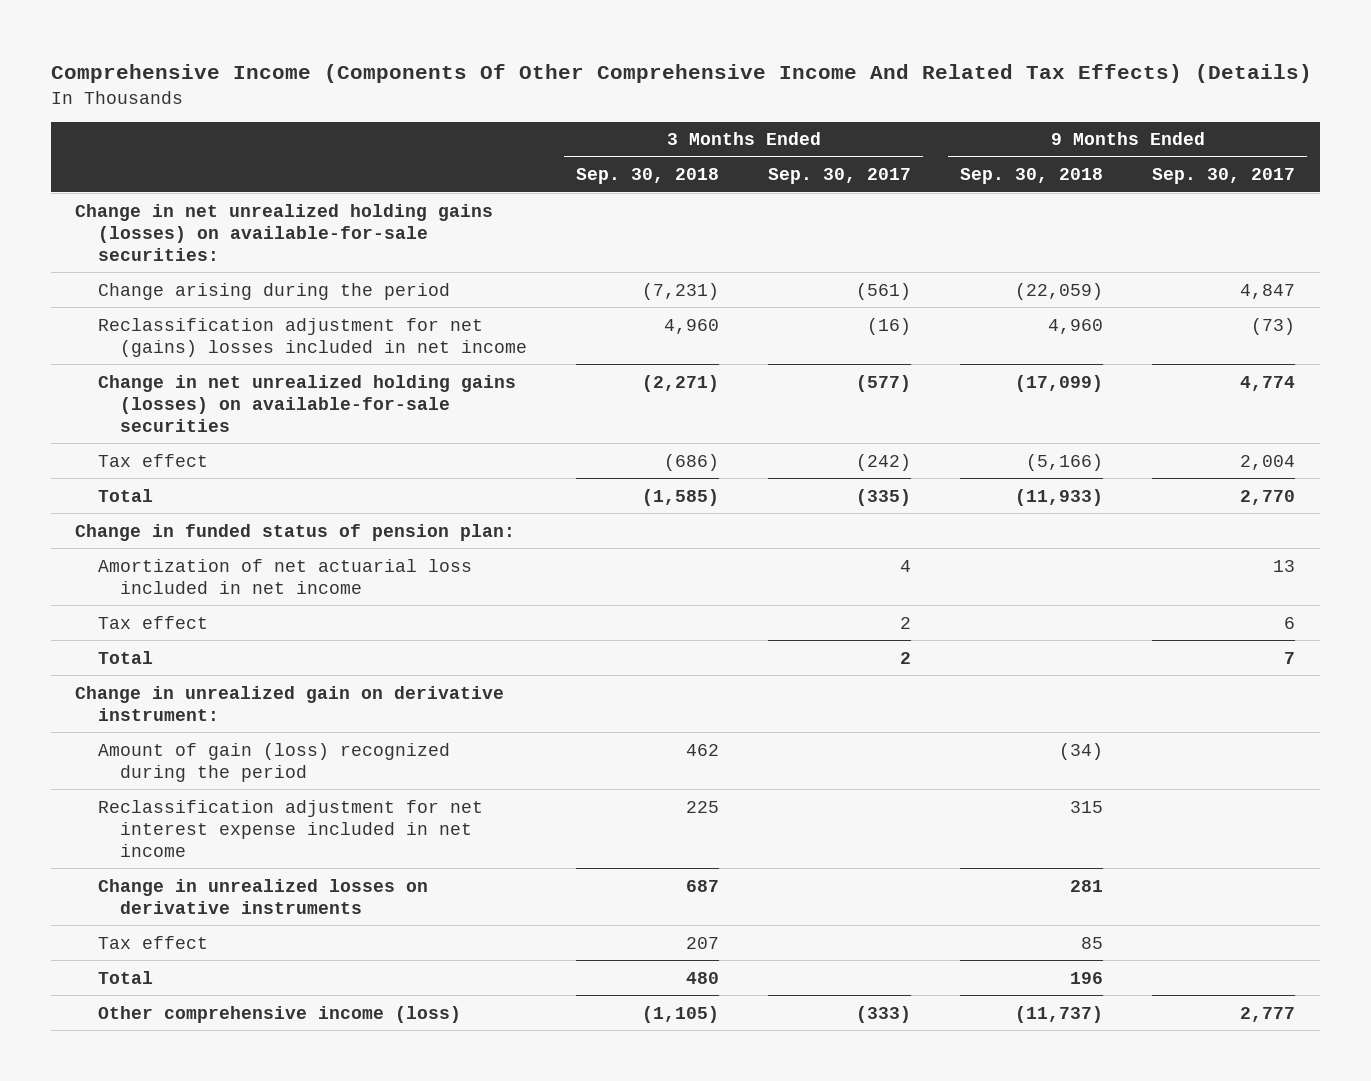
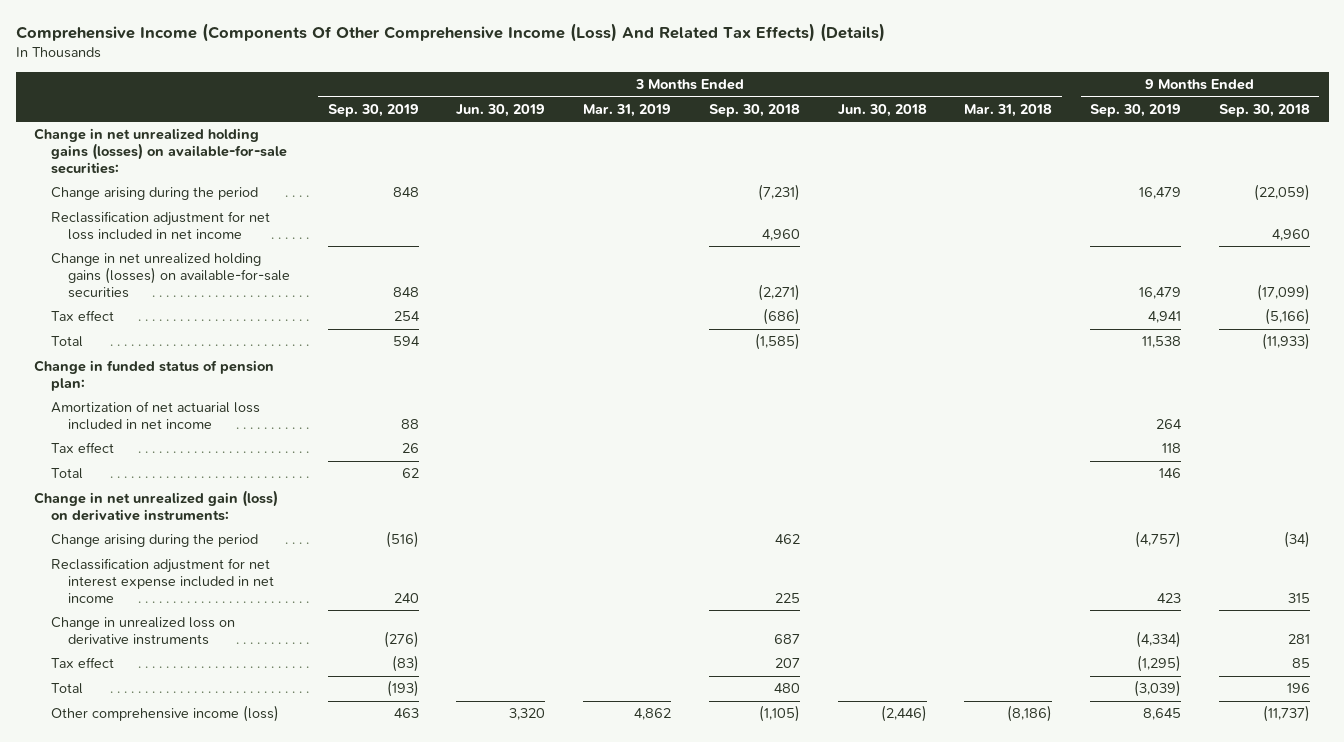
- Comprehensive Income (Components Of Other Comprehensive Income And Related Tax Effects) (Details)
+ Comprehensive Income (Components Of Other Comprehensive Income (Loss) And Related Tax Effects) (Details)
- | 3 Months Ended Sep. 30, 2018 | 3 Months Ended Sep. 30, 2017 | 9 Months Ended Sep. 30, 2018 | 9 Months Ended Sep. 30, 2017
+ | 3 Months Ended Sep. 30, 2019 | 3 Months Ended Jun. 30, 2019 | 3 Months Ended Mar. 31, 2019 | 3 Months Ended Sep. 30, 2018 | 3 Months Ended Jun. 30, 2018 | 3 Months Ended Mar. 31, 2018 | 9 Months Ended Sep. 30, 2019 | 9 Months Ended Sep. 30, 2018
- Reclassification adjustment for net (gains) losses included in net income | 4,960 | (16) | 4,960 | (73)
+ Reclassification adjustment for net loss included in net income | | | | 4,960 | | | | 4,960
- Change in unrealized gain on derivative instrument:
- Amount of gain (loss) recognized during the period | 462 | | (34) |
+ Change in net unrealized gain (loss) on derivative instruments:
+ Change arising during the period | (516) | | | 462 | | | (4,757) | (34)
- Change in unrealized losses on derivative instruments | 687 | | 281 |
+ Change in unrealized loss on derivative instruments | (276) | | | 687 | | | (4,334) | 281

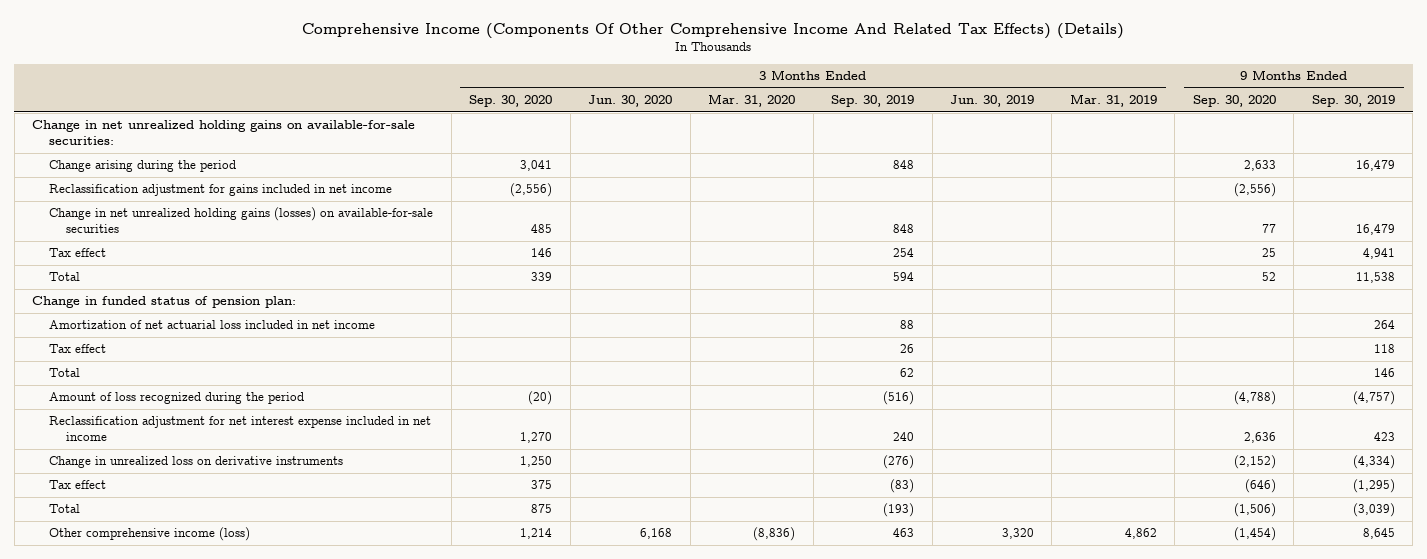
- Comprehensive Income (Components Of Other Comprehensive Income (Loss) And Related Tax Effects) (Details)
+ Comprehensive Income (Components Of Other Comprehensive Income And Related Tax Effects) (Details)
- | 3 Months Ended Sep. 30, 2019 | 3 Months Ended Jun. 30, 2019 | 3 Months Ended Mar. 31, 2019 | 3 Months Ended Sep. 30, 2018 | 3 Months Ended Jun. 30, 2018 | 3 Months Ended Mar. 31, 2018 | 9 Months Ended Sep. 30, 2019 | 9 Months Ended Sep. 30, 2018
+ | 3 Months Ended Sep. 30, 2020 | 3 Months Ended Jun. 30, 2020 | 3 Months Ended Mar. 31, 2020 | 3 Months Ended Sep. 30, 2019 | 3 Months Ended Jun. 30, 2019 | 3 Months Ended Mar. 31, 2019 | 9 Months Ended Sep. 30, 2020 | 9 Months Ended Sep. 30, 2019
- Change in net unrealized holding gains (losses) on available-for-sale securities:
+ Change in net unrealized holding gains on available-for-sale securities:
- Reclassification adjustment for net loss included in net income | | | | 4,960 | | | | 4,960
+ Reclassification adjustment for gains included in net income | (2,556) | | | | | | (2,556) |
- Change in net unrealized gain (loss) on derivative instruments:
- Change arising during the period | (516) | | | 462 | | | (4,757) | (34)
+ Amount of loss recognized during the period | (20) | | | (516) | | | (4,788) | (4,757)

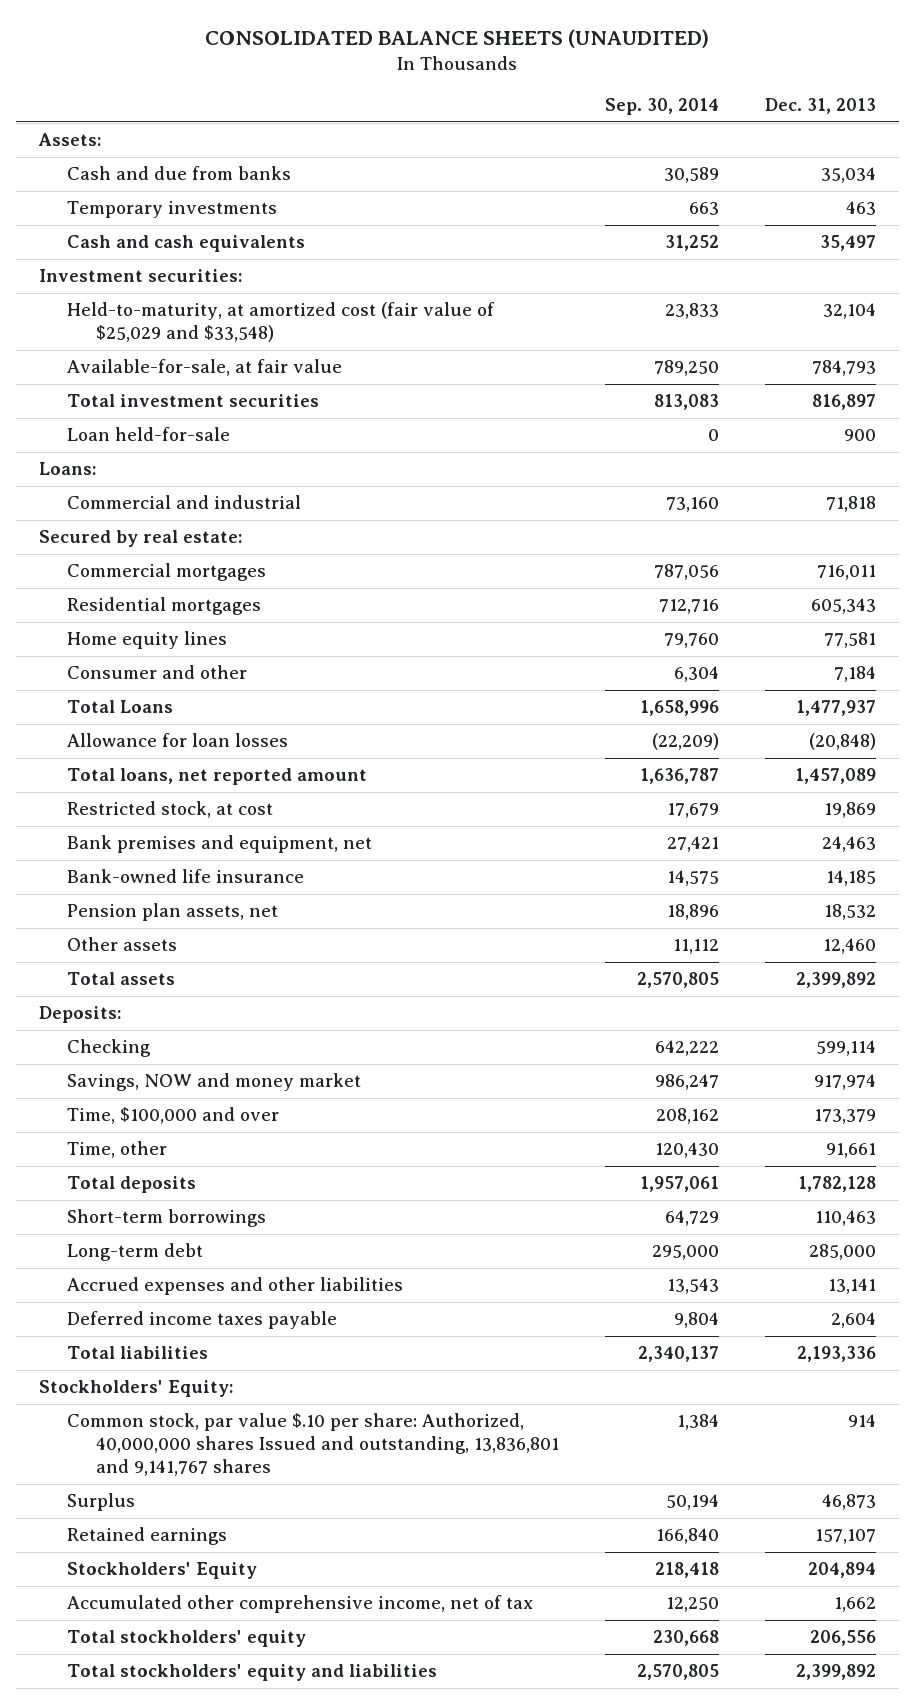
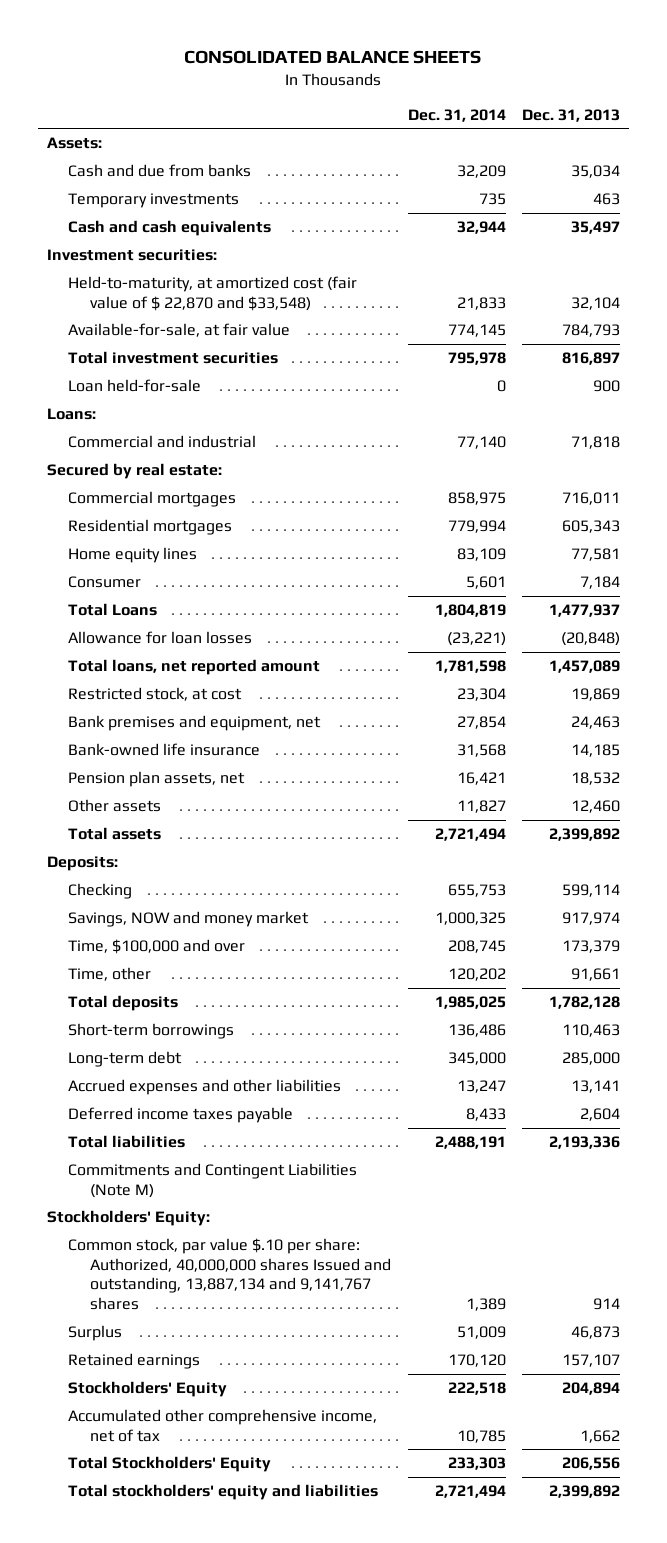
- CONSOLIDATED BALANCE SHEETS (UNAUDITED)
+ CONSOLIDATED BALANCE SHEETS
- | Sep. 30, 2014 | Dec. 31, 2013
+ | Dec. 31, 2014 | Dec. 31, 2013
- Held-to-maturity, at amortized cost (fair value of $25,029 and $33,548) | 23,833 | 32,104
+ Held-to-maturity, at amortized cost (fair value of $ 22,870 and $33,548) | 21,833 | 32,104
- Consumer and other | 6,304 | 7,184
+ Consumer | 5,601 | 7,184
+ Commitments and Contingent Liabilities (Note M)
- Common stock, par value $.10 per share: Authorized, 40,000,000 shares Issued and outstanding, 13,836,801 and 9,141,767 shares | 1,384 | 914
+ Common stock, par value $.10 per share: Authorized, 40,000,000 shares Issued and outstanding, 13,887,134 and 9,141,767 shares | 1,389 | 914
- Total stockholders' equity | 230,668 | 206,556
+ Total Stockholders' Equity | 233,303 | 206,556

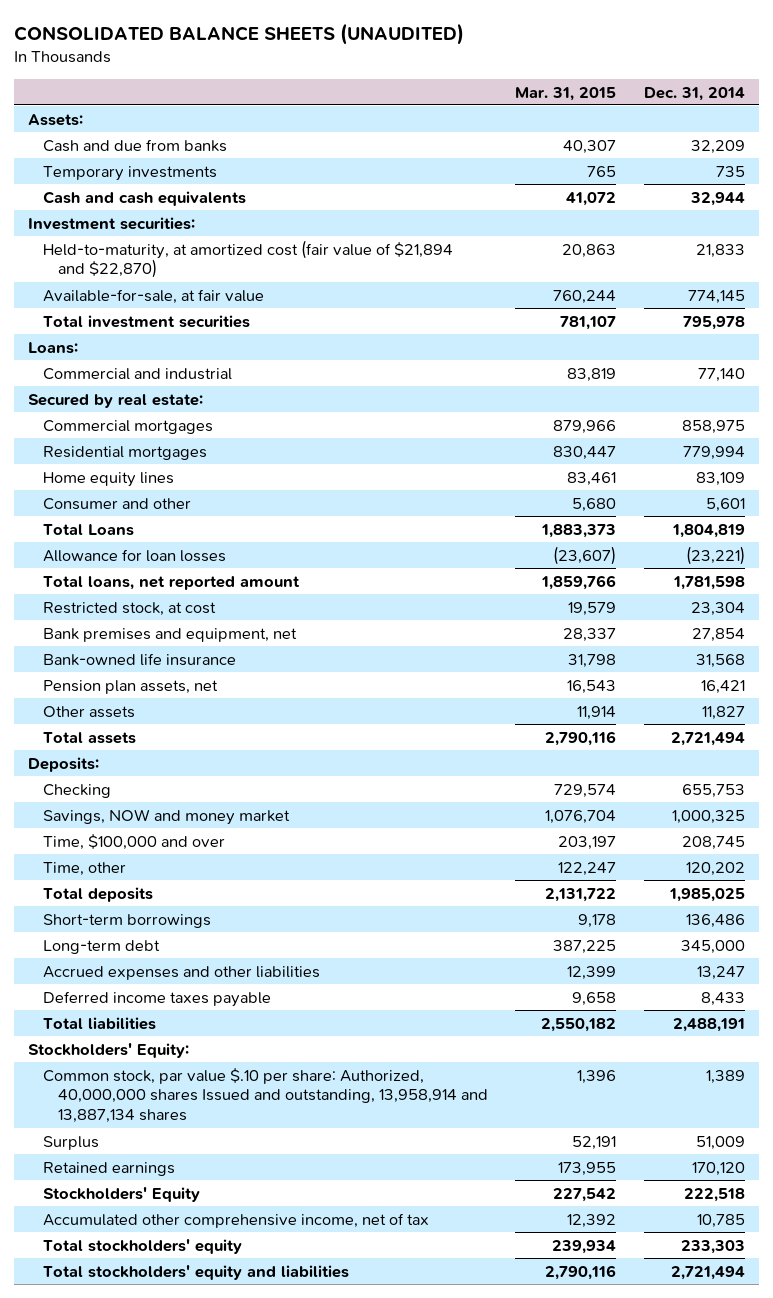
- CONSOLIDATED BALANCE SHEETS
+ CONSOLIDATED BALANCE SHEETS (UNAUDITED)
- | Dec. 31, 2014 | Dec. 31, 2013
+ | Mar. 31, 2015 | Dec. 31, 2014
- Held-to-maturity, at amortized cost (fair value of $ 22,870 and $33,548) | 21,833 | 32,104
+ Held-to-maturity, at amortized cost (fair value of $21,894 and $22,870) | 20,863 | 21,833
- Loan held-for-sale | 0 | 900
- Consumer | 5,601 | 7,184
+ Consumer and other | 5,680 | 5,601
- Commitments and Contingent Liabilities (Note M)
- Common stock, par value $.10 per share: Authorized, 40,000,000 shares Issued and outstanding, 13,887,134 and 9,141,767 shares | 1,389 | 914
+ Common stock, par value $.10 per share: Authorized, 40,000,000 shares Issued and outstanding, 13,958,914 and 13,887,134 shares | 1,396 | 1,389
- Total Stockholders' Equity | 233,303 | 206,556
+ Total stockholders' equity | 239,934 | 233,303

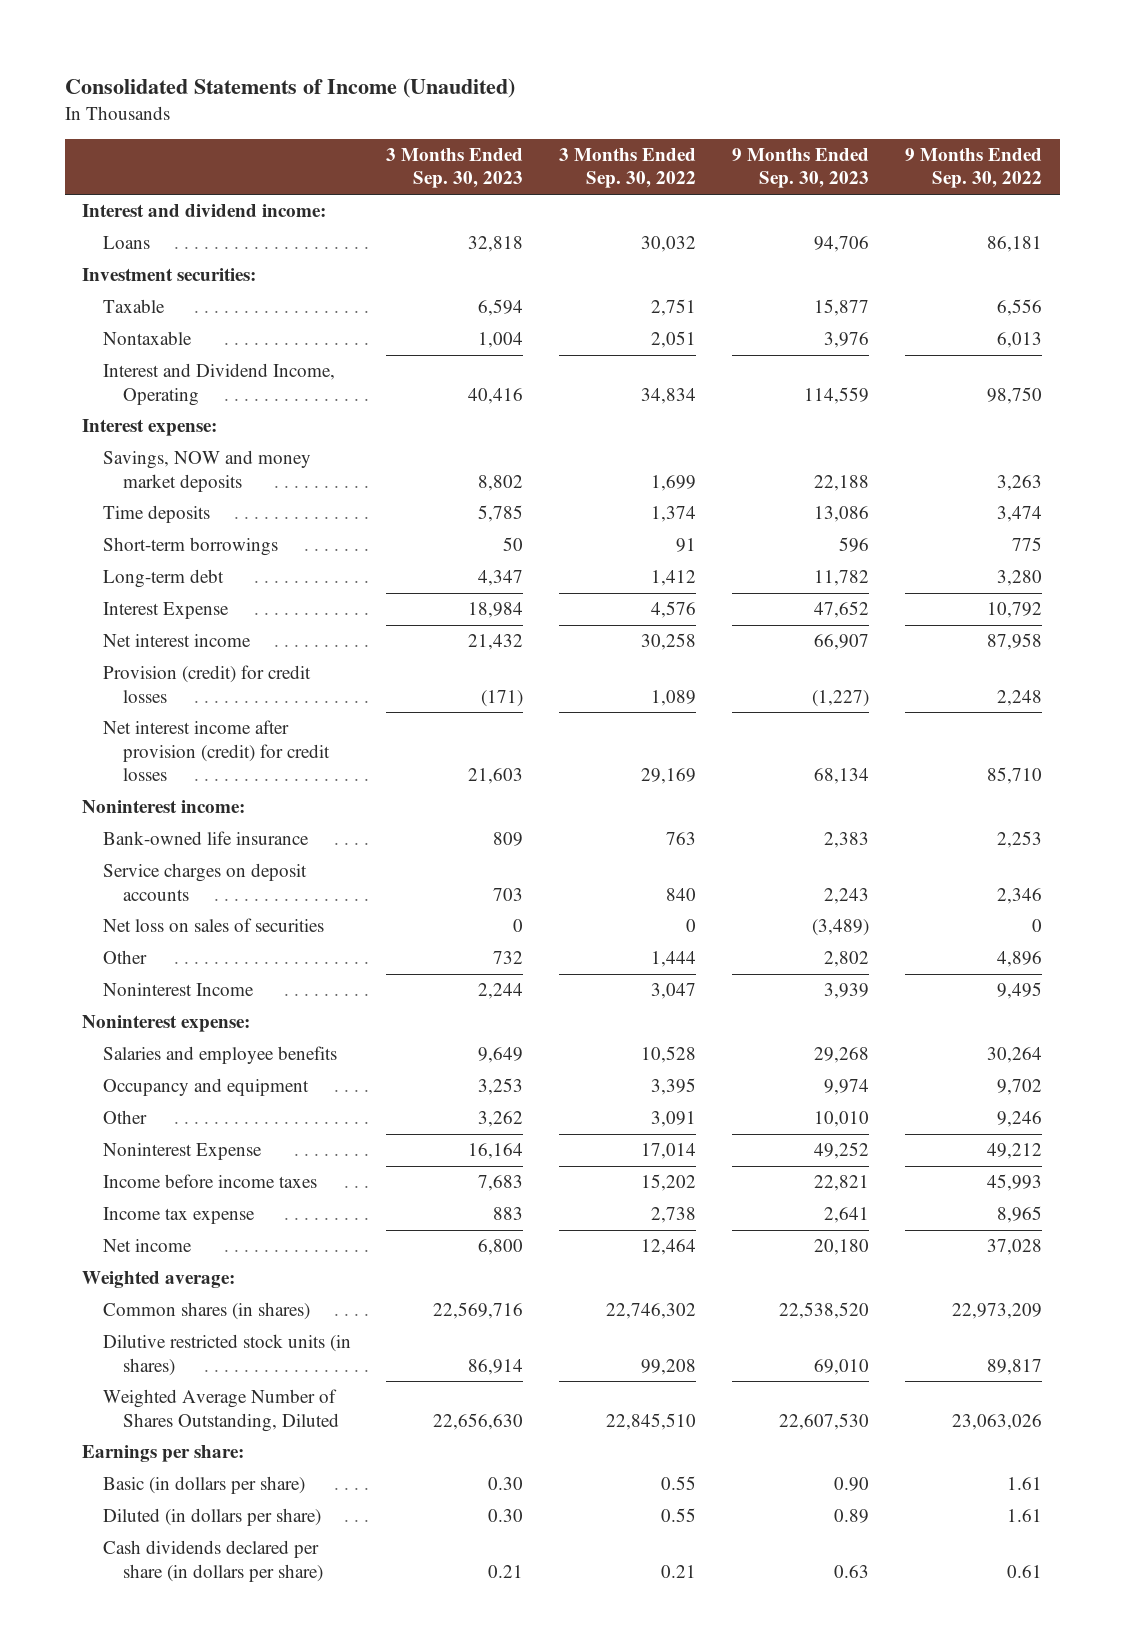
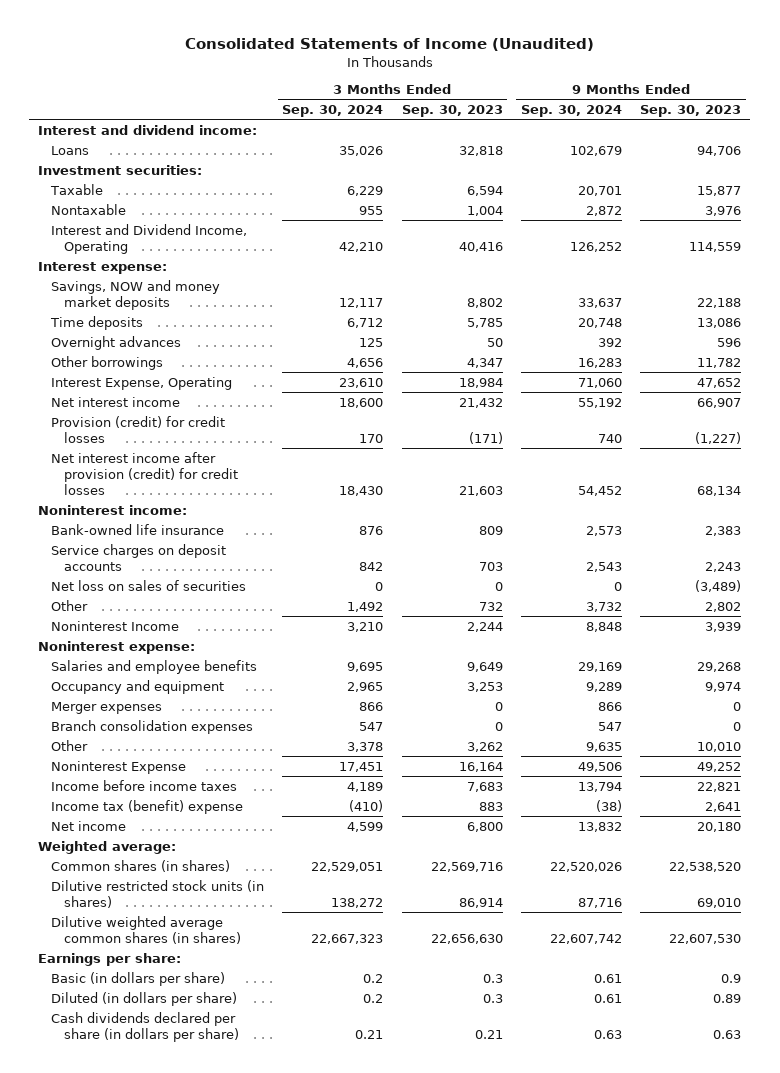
- | 3 Months Ended Sep. 30, 2023 | 3 Months Ended Sep. 30, 2022 | 9 Months Ended Sep. 30, 2023 | 9 Months Ended Sep. 30, 2022
+ | 3 Months Ended Sep. 30, 2024 | 3 Months Ended Sep. 30, 2023 | 9 Months Ended Sep. 30, 2024 | 9 Months Ended Sep. 30, 2023
- Short-term borrowings | 50 | 91 | 596 | 775
- Long-term debt | 4,347 | 1,412 | 11,782 | 3,280
- Interest Expense | 18,984 | 4,576 | 47,652 | 10,792
+ Overnight advances | 125 | 50 | 392 | 596
+ Other borrowings | 4,656 | 4,347 | 16,283 | 11,782
+ Interest Expense, Operating | 23,610 | 18,984 | 71,060 | 47,652
+ Merger expenses | 866 | 0 | 866 | 0
+ Branch consolidation expenses | 547 | 0 | 547 | 0
- Income tax expense | 883 | 2,738 | 2,641 | 8,965
+ Income tax (benefit) expense | (410) | 883 | (38) | 2,641
- Weighted Average Number of Shares Outstanding, Diluted | 22,656,630 | 22,845,510 | 22,607,530 | 23,063,026
+ Dilutive weighted average common shares (in shares) | 22,667,323 | 22,656,630 | 22,607,742 | 22,607,530
- Basic (in dollars per share) | 0.30 | 0.55 | 0.90 | 1.61
- Diluted (in dollars per share) | 0.30 | 0.55 | 0.89 | 1.61
+ Basic (in dollars per share) | 0.2 | 0.3 | 0.61 | 0.9
+ Diluted (in dollars per share) | 0.2 | 0.3 | 0.61 | 0.89

